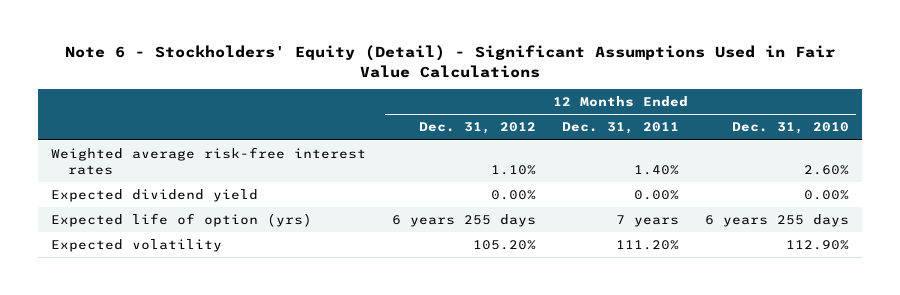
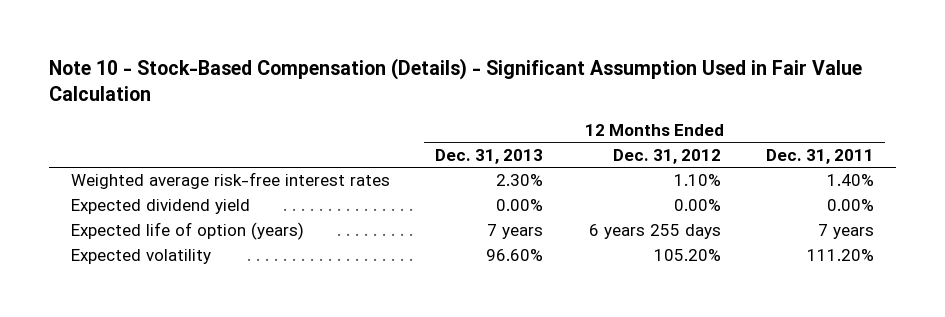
- Note 6 - Stockholders' Equity (Detail) - Significant Assumptions Used in Fair Value Calculations
+ Note 10 - Stock-Based Compensation (Details) - Significant Assumption Used in Fair Value Calculation
- | 12 Months Ended Dec. 31, 2012 | 12 Months Ended Dec. 31, 2011 | 12 Months Ended Dec. 31, 2010
+ | 12 Months Ended Dec. 31, 2013 | 12 Months Ended Dec. 31, 2012 | 12 Months Ended Dec. 31, 2011
- Expected life of option (yrs) | 6 years 255 days | 7 years | 6 years 255 days
+ Expected life of option (years) | 7 years | 6 years 255 days | 7 years

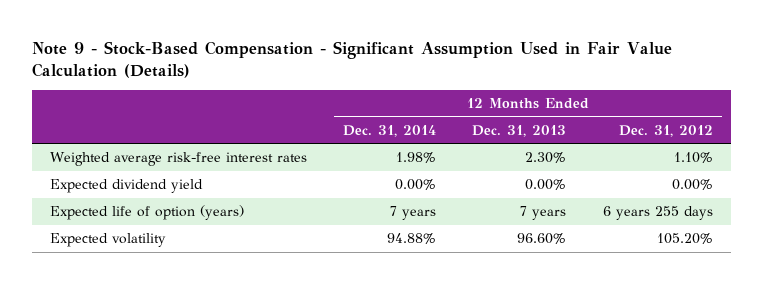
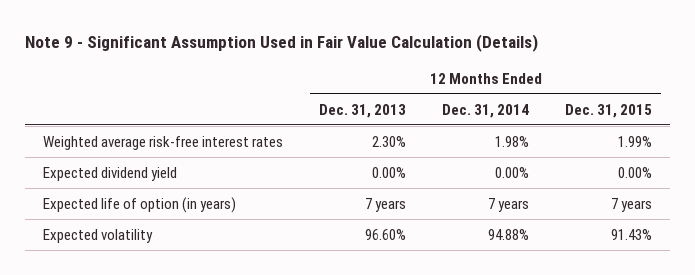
- Note 9 - Stock-Based Compensation - Significant Assumption Used in Fair Value Calculation (Details)
+ Note 9 - Significant Assumption Used in Fair Value Calculation (Details)
- | 12 Months Ended Dec. 31, 2014 | 12 Months Ended Dec. 31, 2013 | 12 Months Ended Dec. 31, 2012
+ | 12 Months Ended Dec. 31, 2013 | 12 Months Ended Dec. 31, 2014 | 12 Months Ended Dec. 31, 2015
- Expected life of option (years) | 7 years | 7 years | 6 years 255 days
+ Expected life of option (in years) | 7 years | 7 years | 7 years

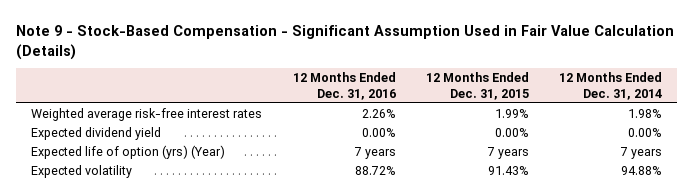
- Note 9 - Significant Assumption Used in Fair Value Calculation (Details)
+ Note 9 - Stock-Based Compensation - Significant Assumption Used in Fair Value Calculation (Details)
- | 12 Months Ended Dec. 31, 2013 | 12 Months Ended Dec. 31, 2014 | 12 Months Ended Dec. 31, 2015
+ | 12 Months Ended Dec. 31, 2016 | 12 Months Ended Dec. 31, 2015 | 12 Months Ended Dec. 31, 2014
- Expected life of option (in years) | 7 years | 7 years | 7 years
+ Expected life of option (yrs) (Year) | 7 years | 7 years | 7 years

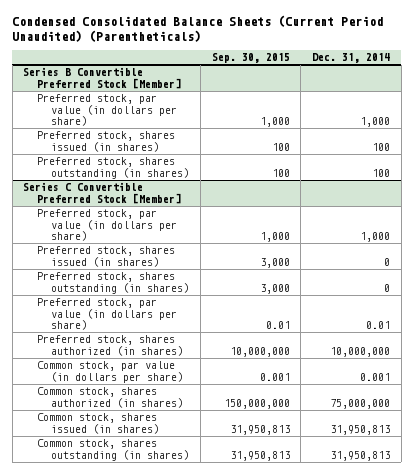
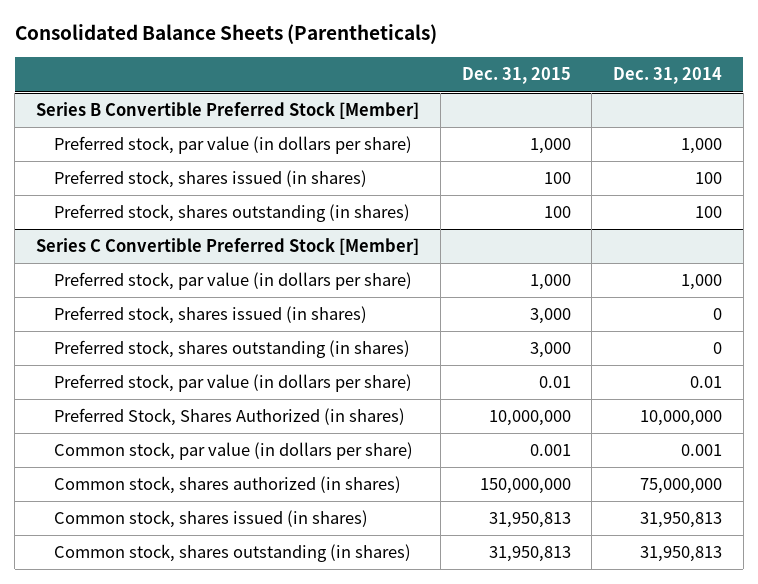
- Condensed Consolidated Balance Sheets (Current Period Unaudited) (Parentheticals)
+ Consolidated Balance Sheets (Parentheticals)
- | Sep. 30, 2015 | Dec. 31, 2014
+ | Dec. 31, 2015 | Dec. 31, 2014
@ Series C Convertible Preferred Stock [Member]
- Preferred stock, shares authorized (in shares) | 10,000,000 | 10,000,000
+ Preferred Stock, Shares Authorized (in shares) | 10,000,000 | 10,000,000

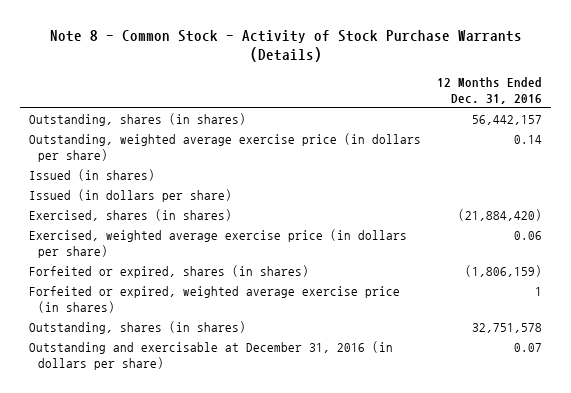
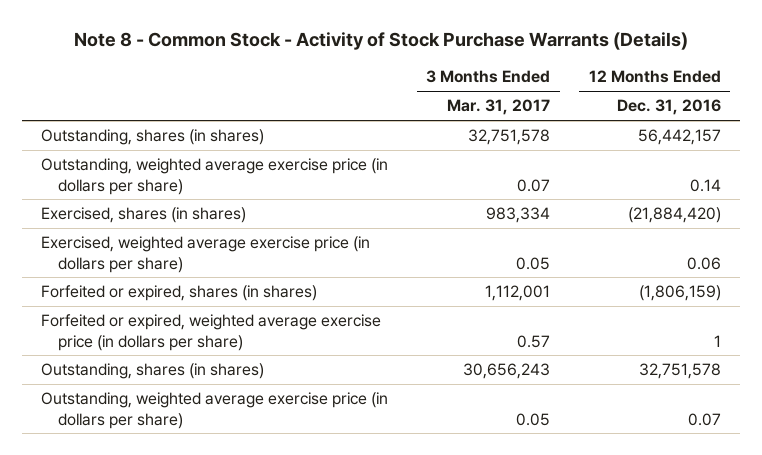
- | 12 Months Ended Dec. 31, 2016
+ | 3 Months Ended Mar. 31, 2017 | 12 Months Ended Dec. 31, 2016
- Issued (in shares)
- Issued (in dollars per share)
- Forfeited or expired, weighted average exercise price (in shares) | 1
+ Forfeited or expired, weighted average exercise price (in dollars per share) | 0.57 | 1
- Outstanding and exercisable at December 31, 2016 (in dollars per share) | 0.07
+ Outstanding, weighted average exercise price (in dollars per share) | 0.05 | 0.07

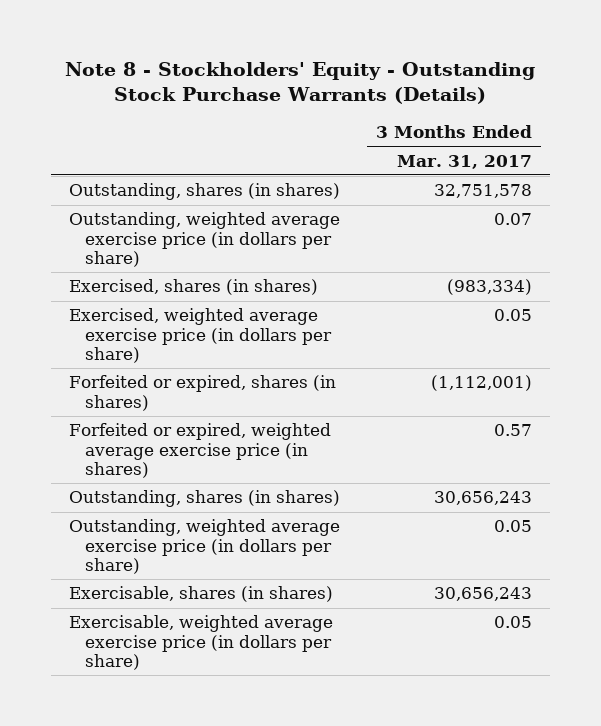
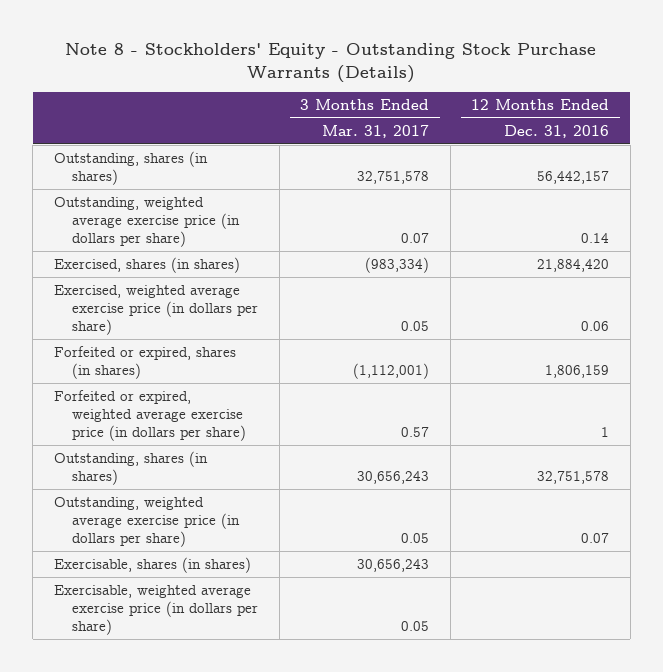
- | 3 Months Ended Mar. 31, 2017
+ | 3 Months Ended Mar. 31, 2017 | 12 Months Ended Dec. 31, 2016
- Forfeited or expired, weighted average exercise price (in shares) | 0.57
+ Forfeited or expired, weighted average exercise price (in dollars per share) | 0.57 | 1

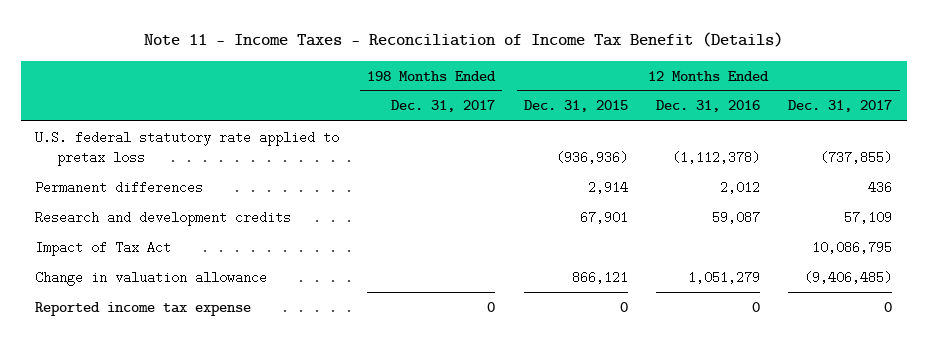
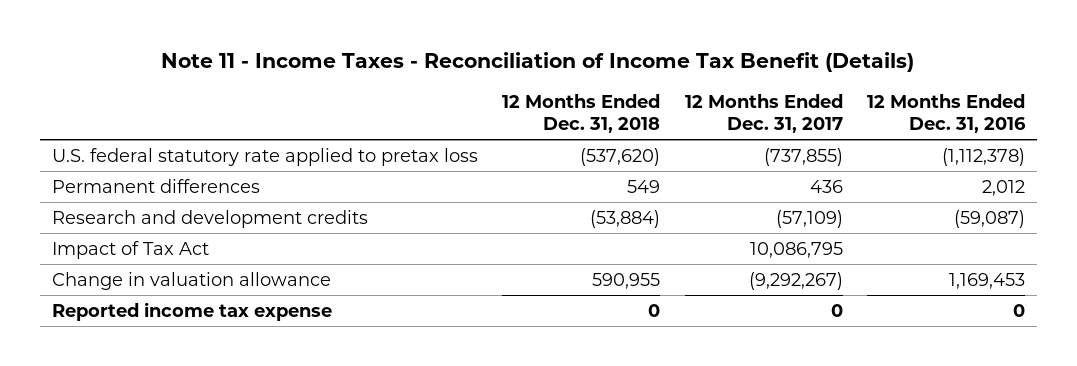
- | 198 Months Ended Dec. 31, 2017 | 12 Months Ended Dec. 31, 2015 | 12 Months Ended Dec. 31, 2016 | 12 Months Ended Dec. 31, 2017
+ | 12 Months Ended Dec. 31, 2018 | 12 Months Ended Dec. 31, 2017 | 12 Months Ended Dec. 31, 2016
- Research and development credits | | 67,901 | 59,087 | 57,109
+ Research and development credits | (53,884) | (57,109) | (59,087)
- Change in valuation allowance | | 866,121 | 1,051,279 | (9,406,485)
+ Change in valuation allowance | 590,955 | (9,292,267) | 1,169,453

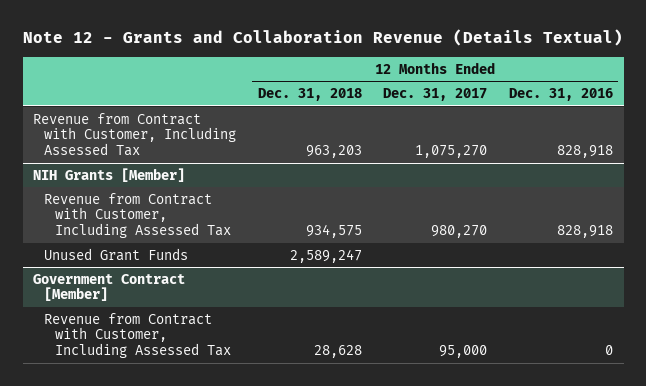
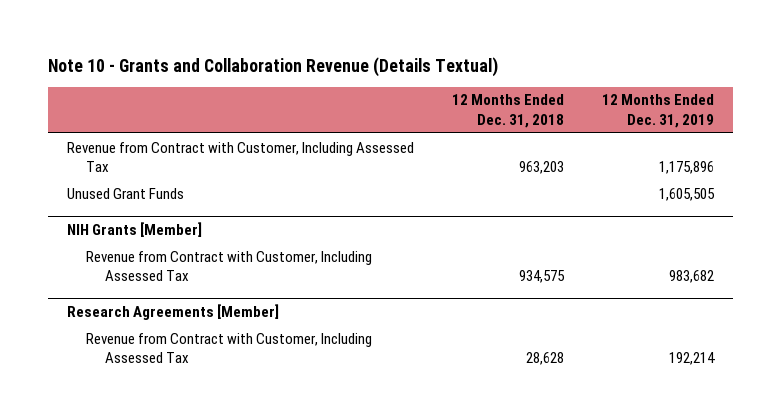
- Note 12 - Grants and Collaboration Revenue (Details Textual)
+ Note 10 - Grants and Collaboration Revenue (Details Textual)
- | 12 Months Ended Dec. 31, 2018 | 12 Months Ended Dec. 31, 2017 | 12 Months Ended Dec. 31, 2016
+ | 12 Months Ended Dec. 31, 2018 | 12 Months Ended Dec. 31, 2019
+ Unused Grant Funds | | 1,605,505
@ NIH Grants [Member]
- Unused Grant Funds | 2,589,247 | |
- Government Contract [Member]
+ Research Agreements [Member]

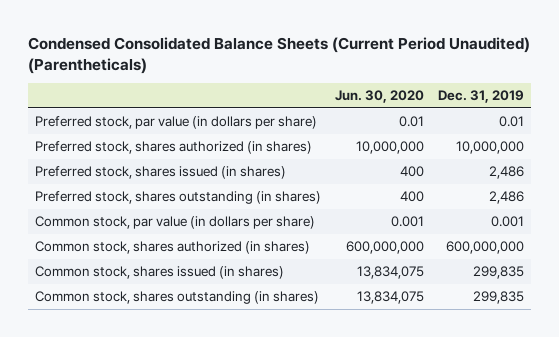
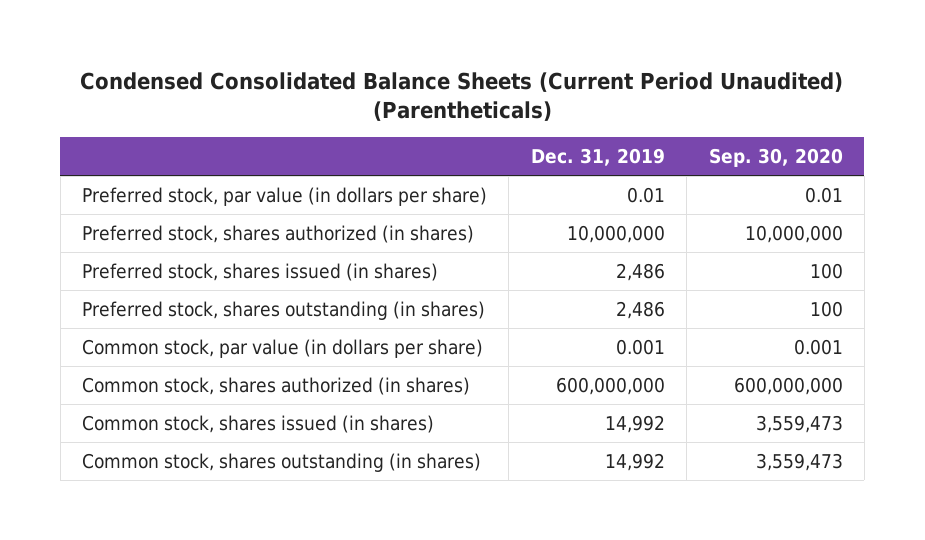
- | Jun. 30, 2020 | Dec. 31, 2019
+ | Dec. 31, 2019 | Sep. 30, 2020
- Common stock, shares issued (in shares) | 13,834,075 | 299,835
- Common stock, shares outstanding (in shares) | 13,834,075 | 299,835
+ Common stock, shares issued (in shares) | 14,992 | 3,559,473
+ Common stock, shares outstanding (in shares) | 14,992 | 3,559,473

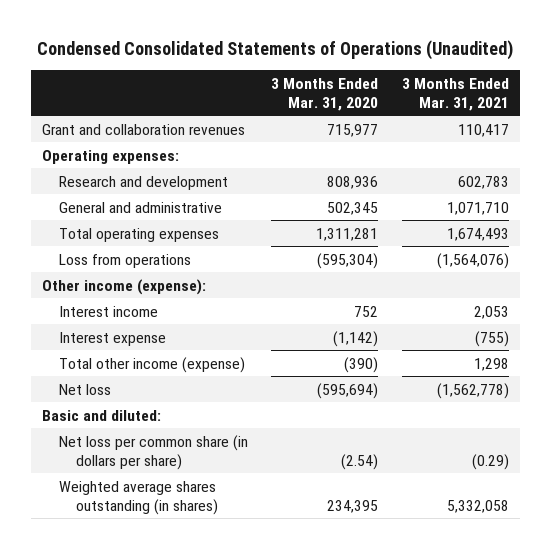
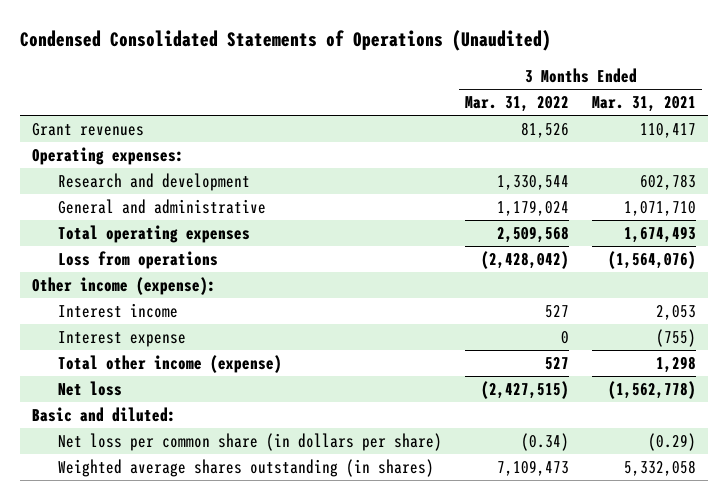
- | 3 Months Ended Mar. 31, 2020 | 3 Months Ended Mar. 31, 2021
+ | 3 Months Ended Mar. 31, 2022 | 3 Months Ended Mar. 31, 2021
- Grant and collaboration revenues | 715,977 | 110,417
+ Grant revenues | 81,526 | 110,417

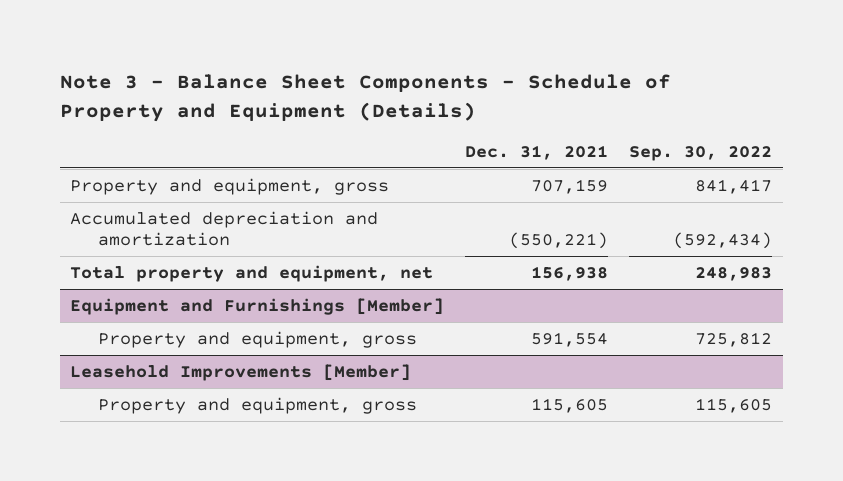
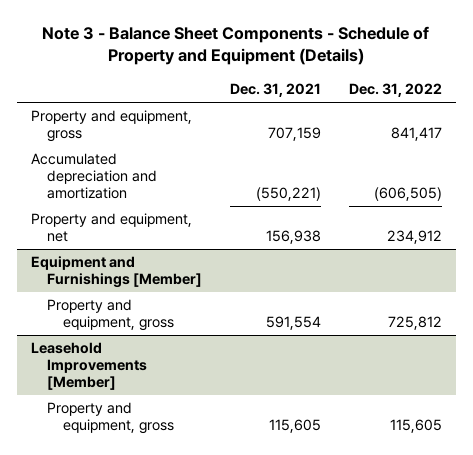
- | Dec. 31, 2021 | Sep. 30, 2022
+ | Dec. 31, 2021 | Dec. 31, 2022
- Total property and equipment, net | 156,938 | 248,983
+ Property and equipment, net | 156,938 | 234,912

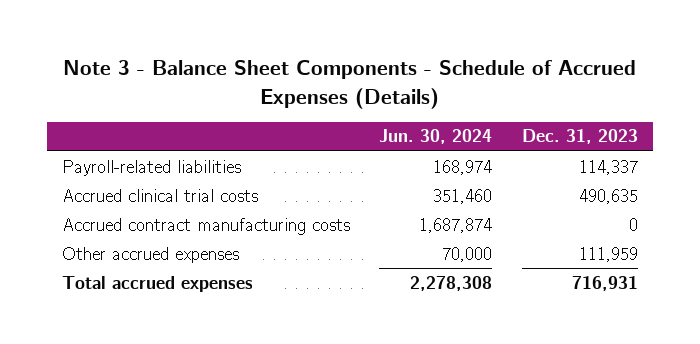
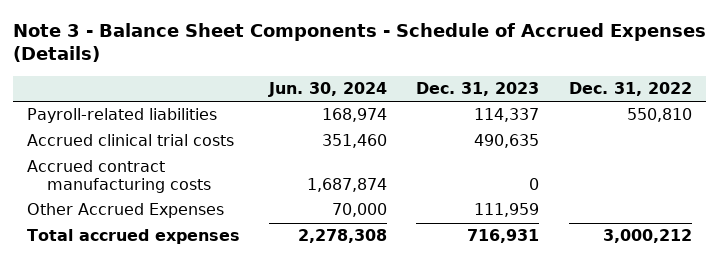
- | Jun. 30, 2024 | Dec. 31, 2023
+ | Jun. 30, 2024 | Dec. 31, 2023 | Dec. 31, 2022
- Other accrued expenses | 70,000 | 111,959
+ Other Accrued Expenses | 70,000 | 111,959 |

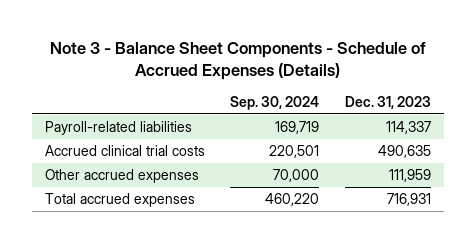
- | Jun. 30, 2024 | Dec. 31, 2023 | Dec. 31, 2022
+ | Sep. 30, 2024 | Dec. 31, 2023
- Accrued contract manufacturing costs | 1,687,874 | 0 |
- Other Accrued Expenses | 70,000 | 111,959 |
+ Other accrued expenses | 70,000 | 111,959

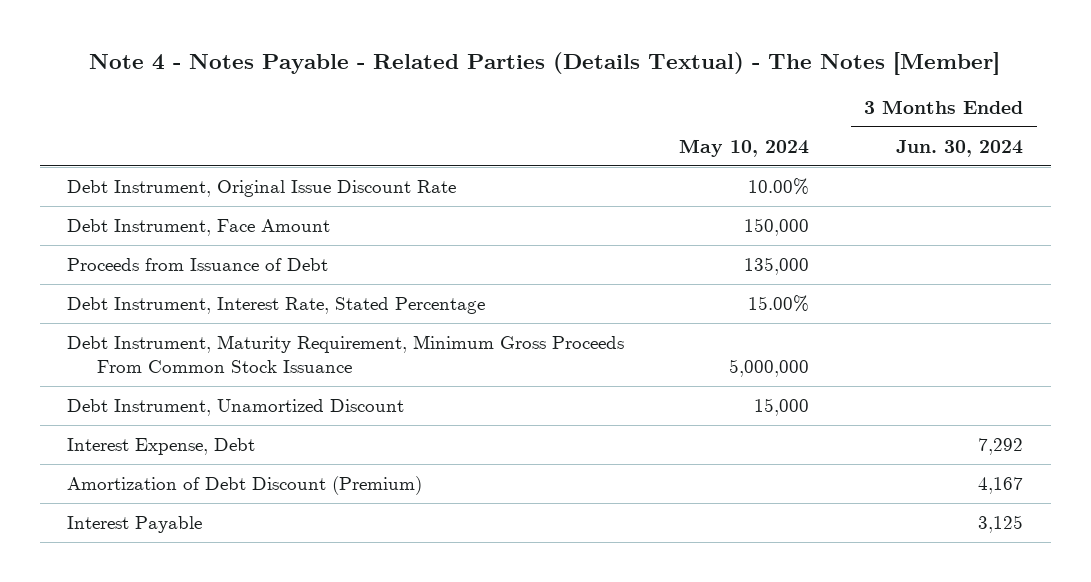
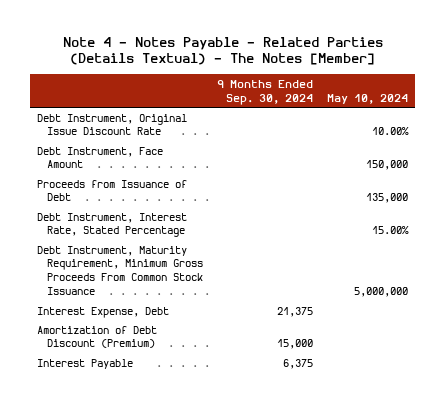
- | May 10, 2024 | 3 Months Ended Jun. 30, 2024
+ | 9 Months Ended Sep. 30, 2024 | May 10, 2024
- Debt Instrument, Unamortized Discount | 15,000 |

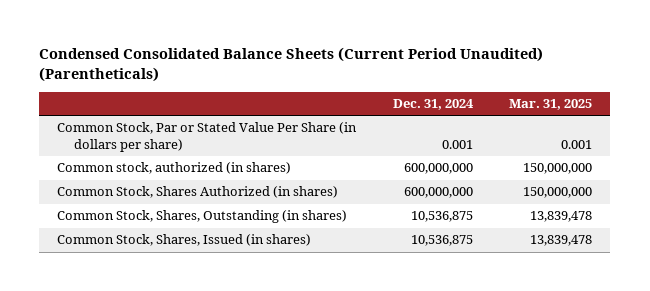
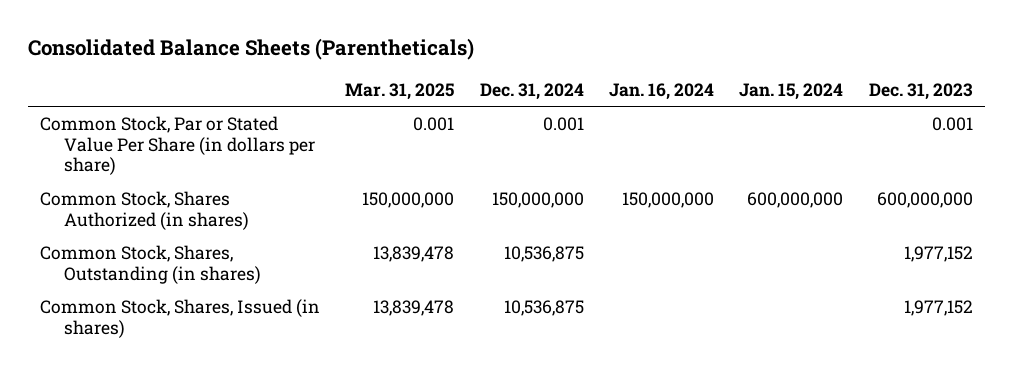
- Condensed Consolidated Balance Sheets (Current Period Unaudited) (Parentheticals)
+ Consolidated Balance Sheets (Parentheticals)
- | Dec. 31, 2024 | Mar. 31, 2025
+ | Mar. 31, 2025 | Dec. 31, 2024 | Jan. 16, 2024 | Jan. 15, 2024 | Dec. 31, 2023
- Common stock, authorized (in shares) | 600,000,000 | 150,000,000
- Common Stock, Shares Authorized (in shares) | 600,000,000 | 150,000,000
+ Common Stock, Shares Authorized (in shares) | 150,000,000 | 150,000,000 | 150,000,000 | 600,000,000 | 600,000,000

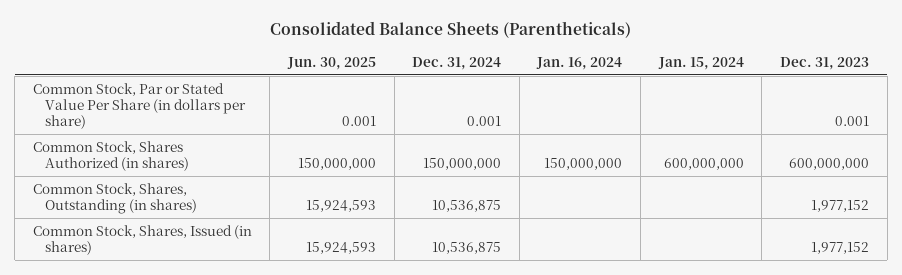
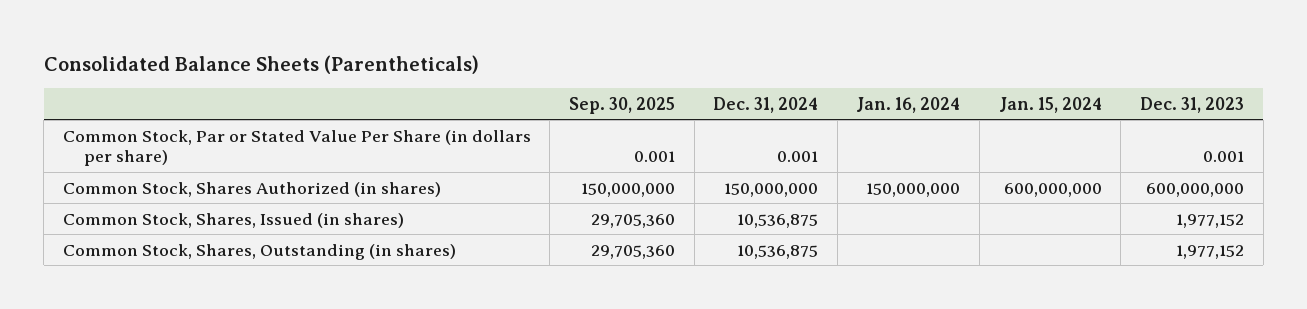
- | Jun. 30, 2025 | Dec. 31, 2024 | Jan. 16, 2024 | Jan. 15, 2024 | Dec. 31, 2023
+ | Sep. 30, 2025 | Dec. 31, 2024 | Jan. 16, 2024 | Jan. 15, 2024 | Dec. 31, 2023
moved down: Common Stock, Shares, Outstanding (in shares) | 29,705,360 | 10,536,875 | | | 1,977,152

